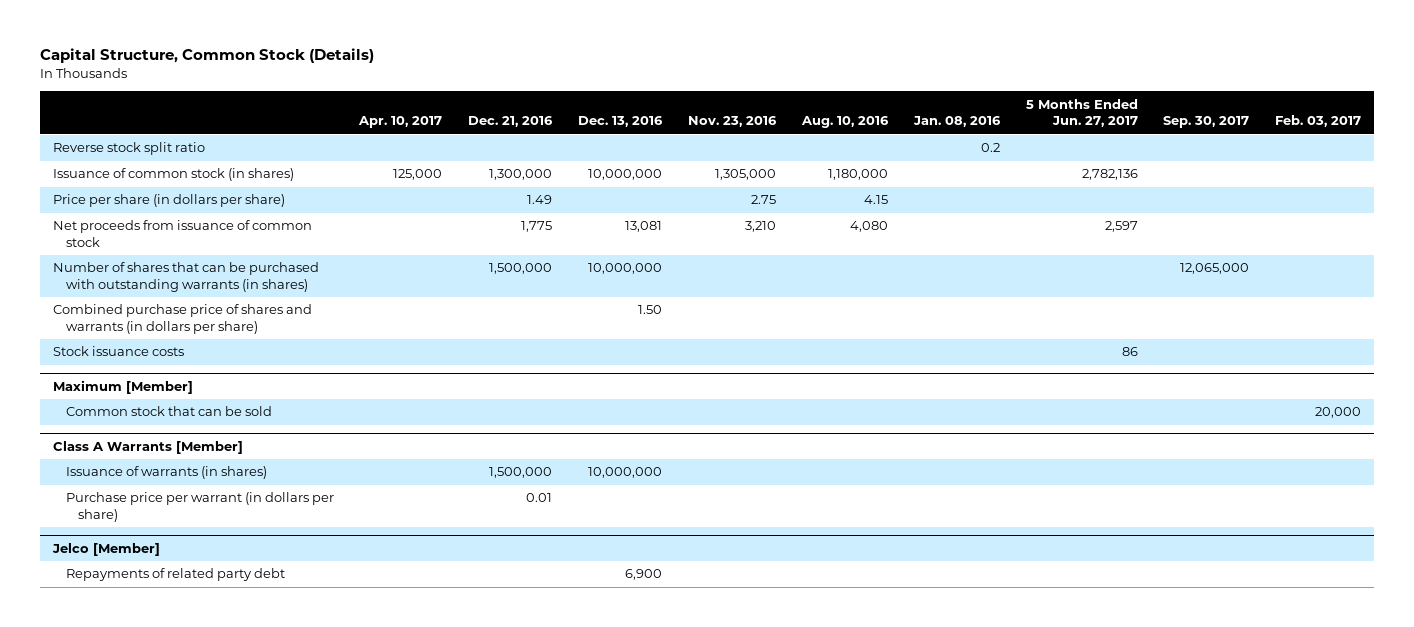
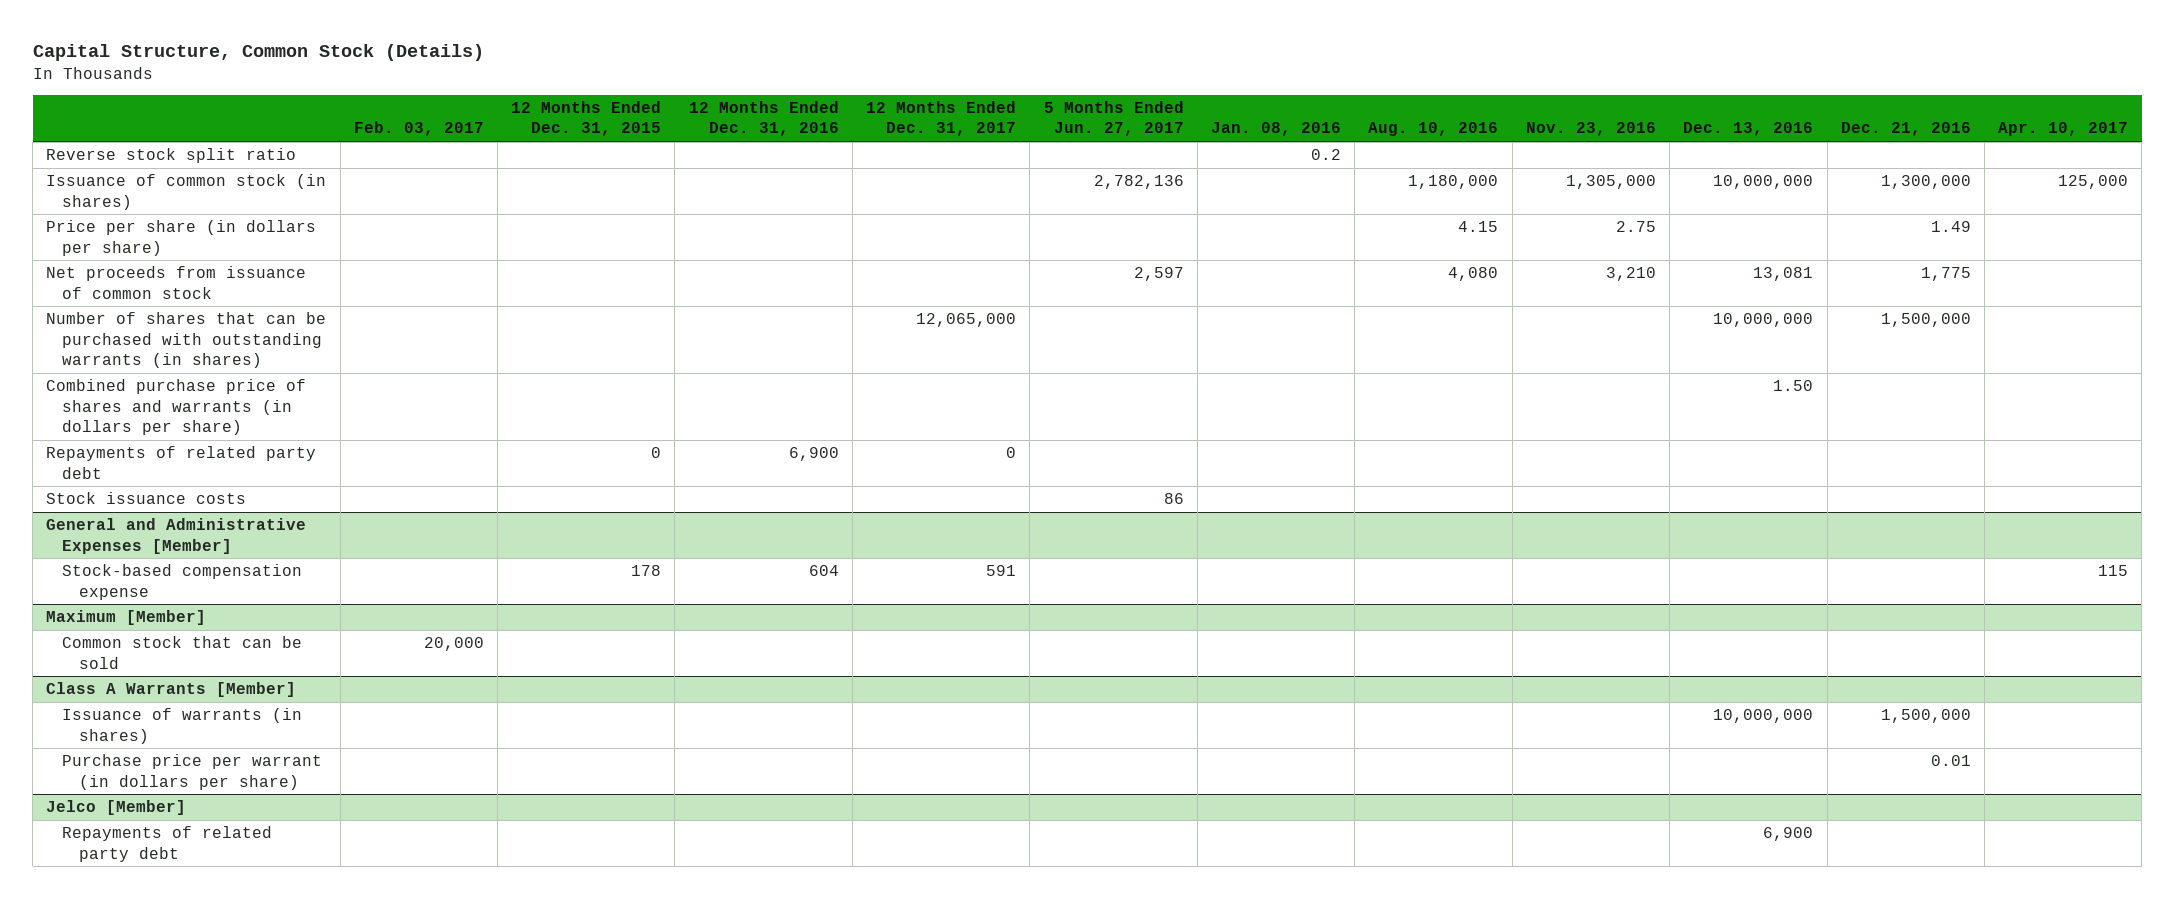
- | Apr. 10, 2017 | Dec. 21, 2016 | Dec. 13, 2016 | Nov. 23, 2016 | Aug. 10, 2016 | Jan. 08, 2016 | 5 Months Ended Jun. 27, 2017 | Sep. 30, 2017 | Feb. 03, 2017
+ | Feb. 03, 2017 | 12 Months Ended Dec. 31, 2015 | 12 Months Ended Dec. 31, 2016 | 12 Months Ended Dec. 31, 2017 | 5 Months Ended Jun. 27, 2017 | Jan. 08, 2016 | Aug. 10, 2016 | Nov. 23, 2016 | Dec. 13, 2016 | Dec. 21, 2016 | Apr. 10, 2017
+ Repayments of related party debt | | 0 | 6,900 | 0 | | | | | | |
+ General and Administrative Expenses [Member]
+ Stock-based compensation expense | | 178 | 604 | 591 | | | | | | | 115

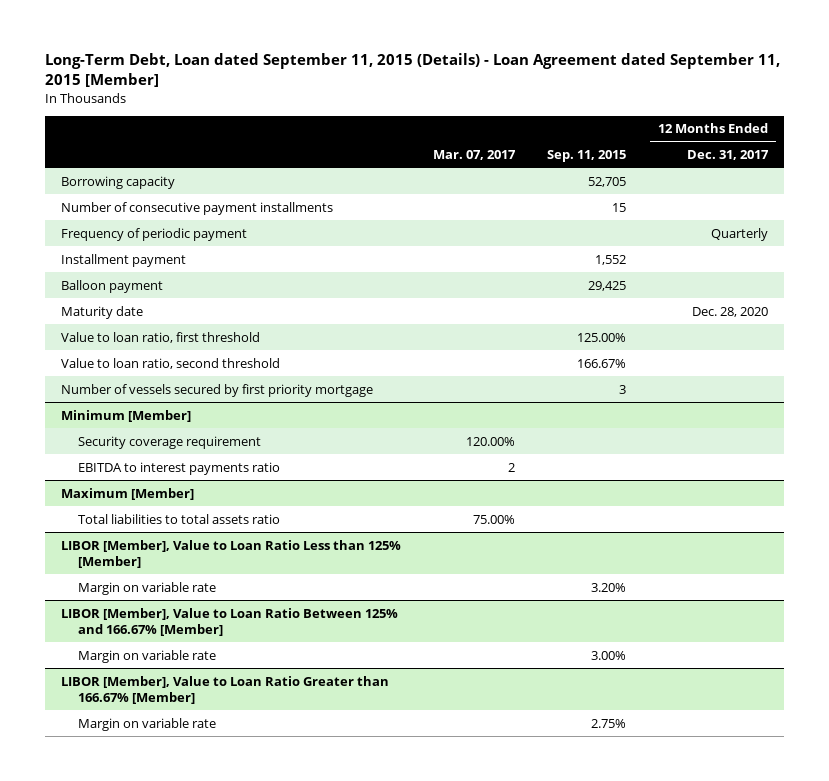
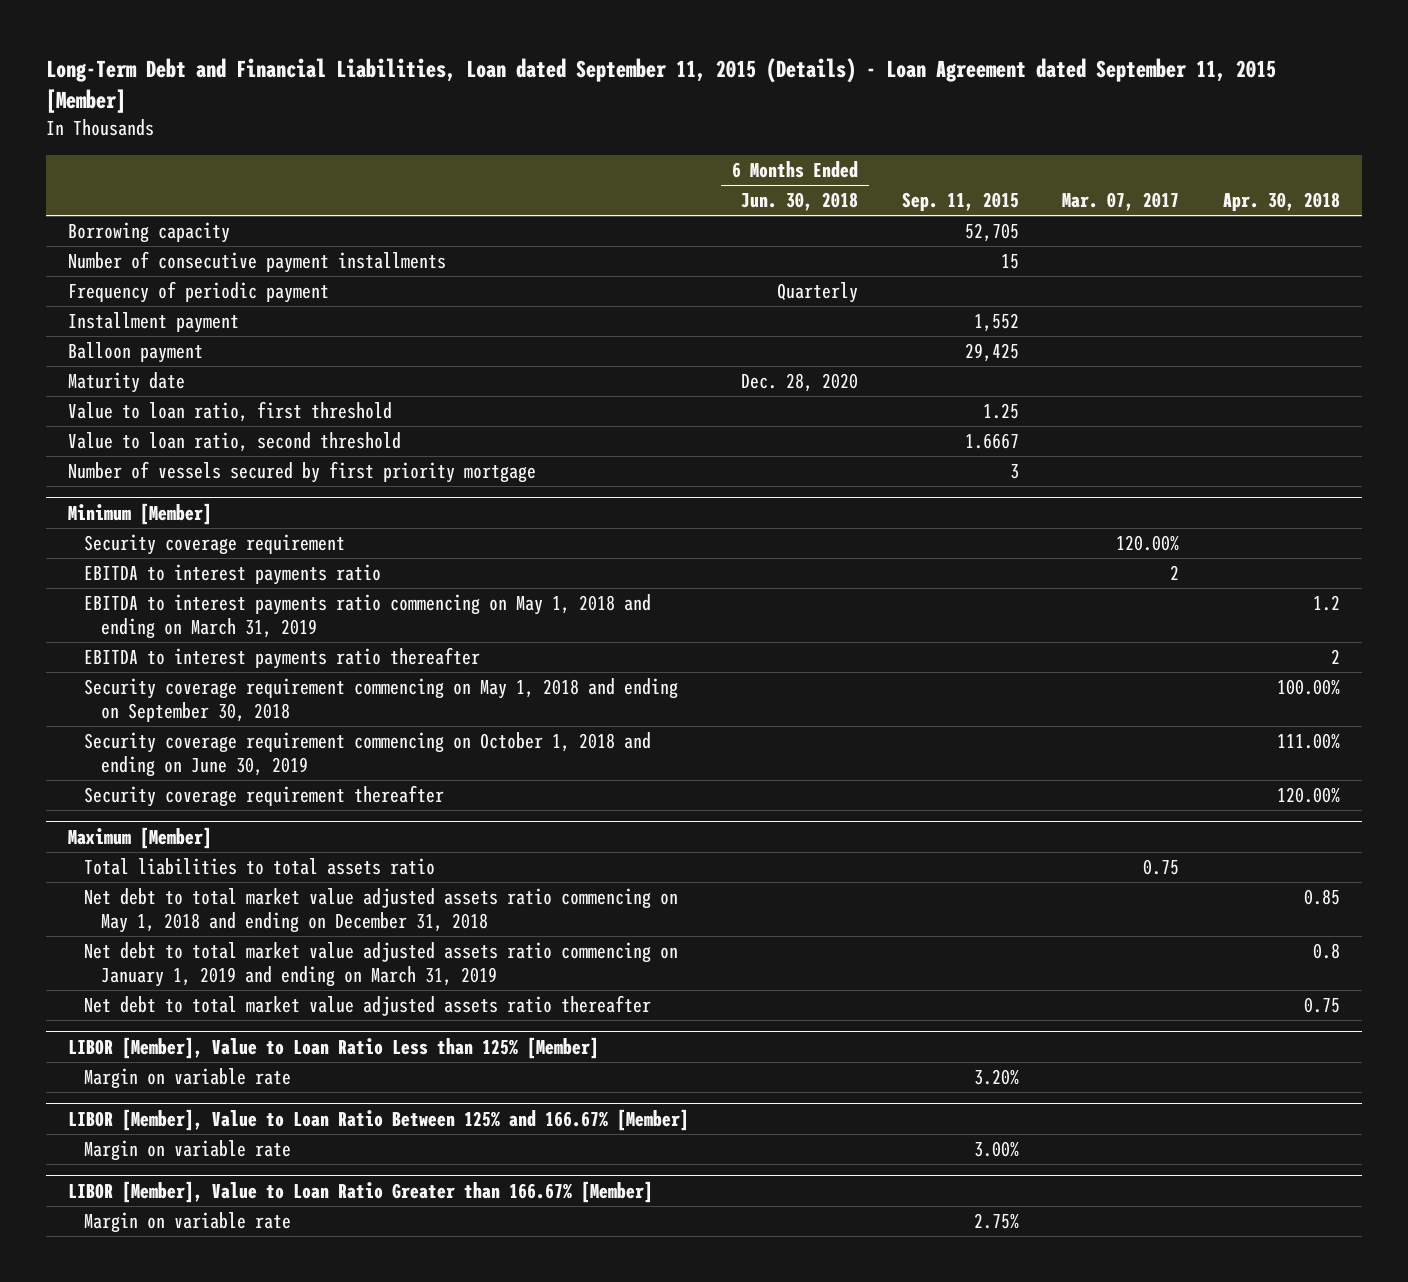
- Long-Term Debt, Loan dated September 11, 2015 (Details) - Loan Agreement dated September 11, 2015 [Member]
+ Long-Term Debt and Financial Liabilities, Loan dated September 11, 2015 (Details) - Loan Agreement dated September 11, 2015 [Member]
- | Mar. 07, 2017 | Sep. 11, 2015 | 12 Months Ended Dec. 31, 2017
+ | 6 Months Ended Jun. 30, 2018 | Sep. 11, 2015 | Mar. 07, 2017 | Apr. 30, 2018
- Value to loan ratio, first threshold | | 125.00% |
- Value to loan ratio, second threshold | | 166.67% |
+ Value to loan ratio, first threshold | | 1.25 | |
+ Value to loan ratio, second threshold | | 1.6667 | |
@ Minimum [Member]
+ EBITDA to interest payments ratio commencing on May 1, 2018 and ending on March 31, 2019 | | | | 1.2
+ EBITDA to interest payments ratio thereafter | | | | 2
+ Security coverage requirement commencing on May 1, 2018 and ending on September 30, 2018 | | | | 100.00%
+ Security coverage requirement commencing on October 1, 2018 and ending on June 30, 2019 | | | | 111.00%
+ Security coverage requirement thereafter | | | | 120.00%
@ Maximum [Member]
- Total liabilities to total assets ratio | 75.00% | |
+ Total liabilities to total assets ratio | | | 0.75 |
+ Net debt to total market value adjusted assets ratio commencing on May 1, 2018 and ending on December 31, 2018 | | | | 0.85
+ Net debt to total market value adjusted assets ratio commencing on January 1, 2019 and ending on March 31, 2019 | | | | 0.8
+ Net debt to total market value adjusted assets ratio thereafter | | | | 0.75

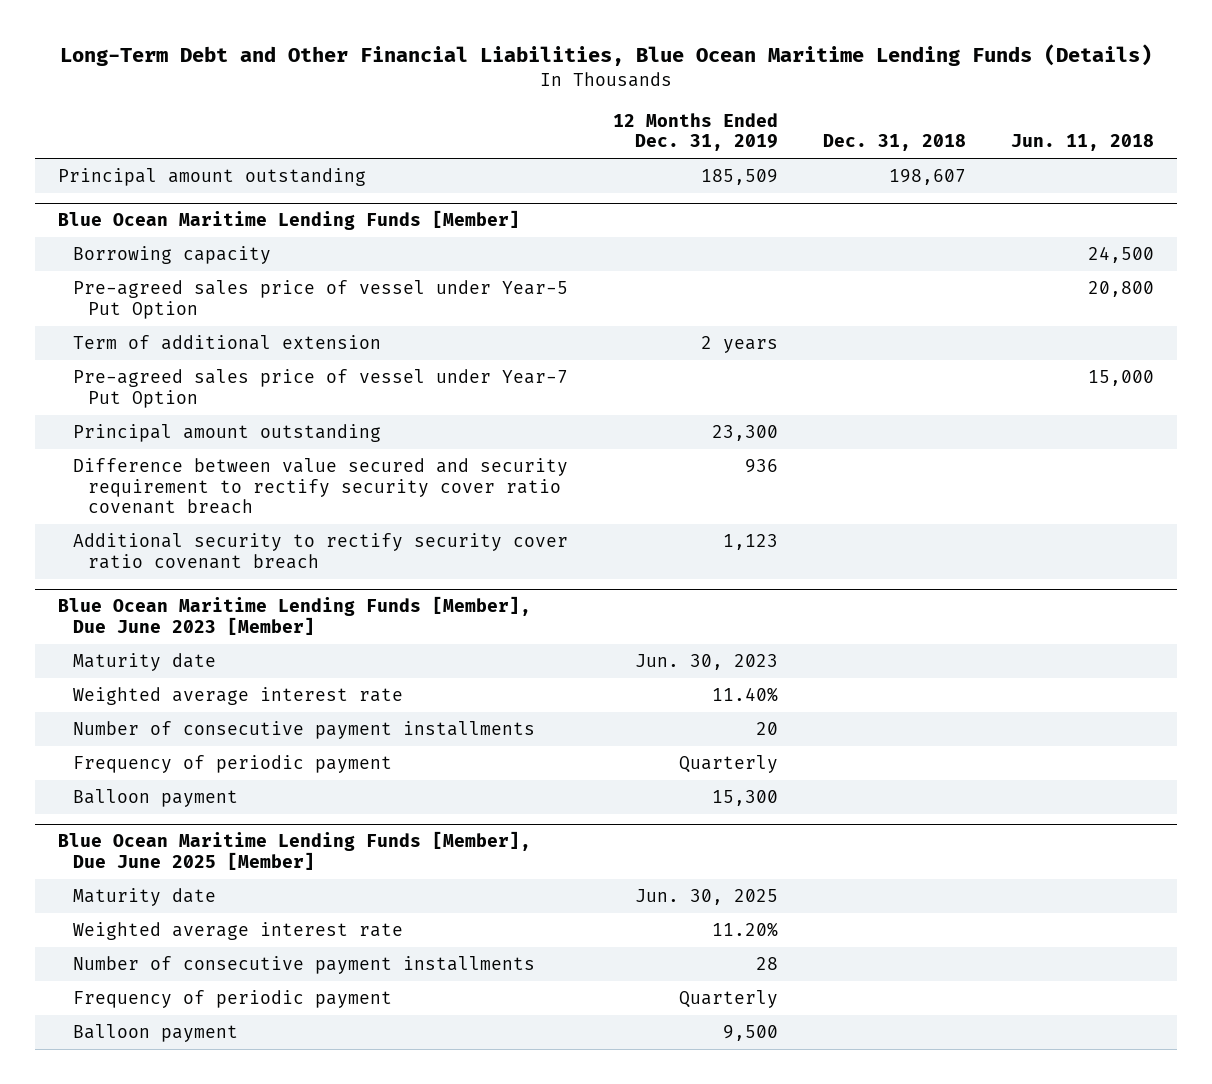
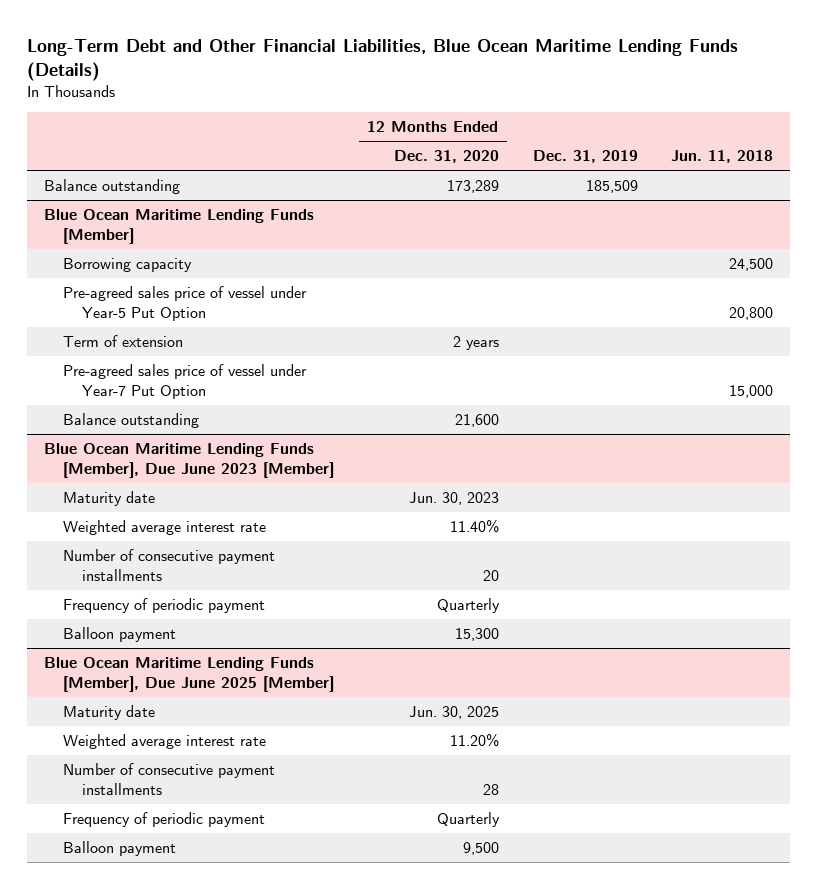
- | 12 Months Ended Dec. 31, 2019 | Dec. 31, 2018 | Jun. 11, 2018
+ | 12 Months Ended Dec. 31, 2020 | Dec. 31, 2019 | Jun. 11, 2018
- Principal amount outstanding | 185,509 | 198,607 |
+ Balance outstanding | 173,289 | 185,509 |
@ Blue Ocean Maritime Lending Funds [Member]
- Term of additional extension | 2 years | |
+ Term of extension | 2 years | |
- Principal amount outstanding | 23,300 | |
- Difference between value secured and security requirement to rectify security cover ratio covenant breach | 936 | |
- Additional security to rectify security cover ratio covenant breach | 1,123 | |
+ Balance outstanding | 21,600 | |

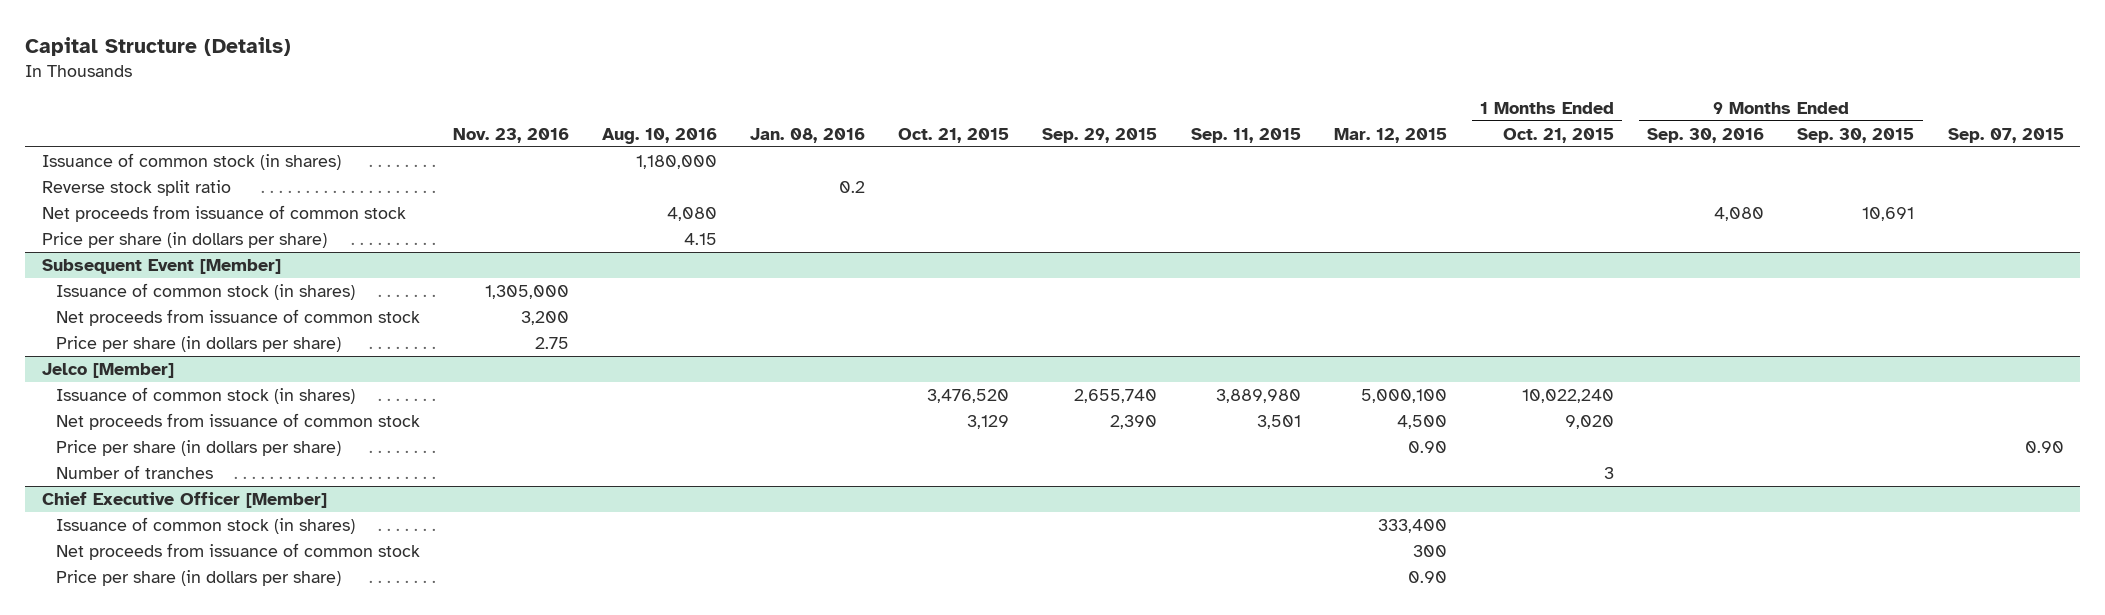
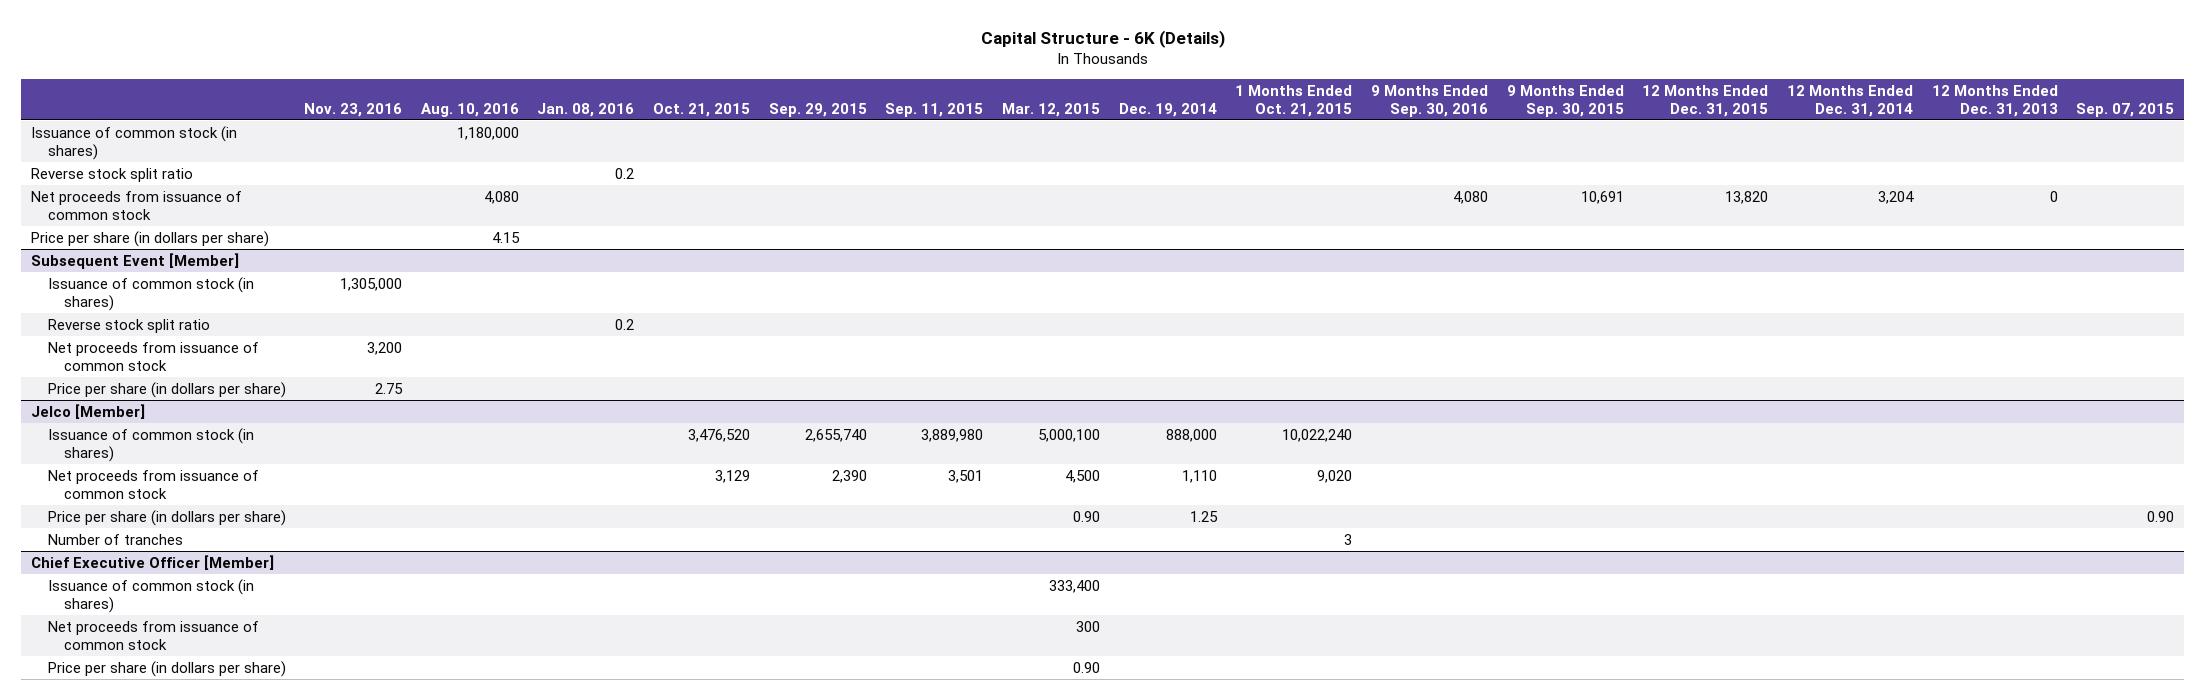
- Capital Structure (Details)
+ Capital Structure - 6K (Details)
- | Nov. 23, 2016 | Aug. 10, 2016 | Jan. 08, 2016 | Oct. 21, 2015 | Sep. 29, 2015 | Sep. 11, 2015 | Mar. 12, 2015 | 1 Months Ended Oct. 21, 2015 | 9 Months Ended Sep. 30, 2016 | 9 Months Ended Sep. 30, 2015 | Sep. 07, 2015
+ | Nov. 23, 2016 | Aug. 10, 2016 | Jan. 08, 2016 | Oct. 21, 2015 | Sep. 29, 2015 | Sep. 11, 2015 | Mar. 12, 2015 | Dec. 19, 2014 | 1 Months Ended Oct. 21, 2015 | 9 Months Ended Sep. 30, 2016 | 9 Months Ended Sep. 30, 2015 | 12 Months Ended Dec. 31, 2015 | 12 Months Ended Dec. 31, 2014 | 12 Months Ended Dec. 31, 2013 | Sep. 07, 2015
@ Subsequent Event [Member]
+ Reverse stock split ratio | | | 0.2 | | | | | | | | | | | |

